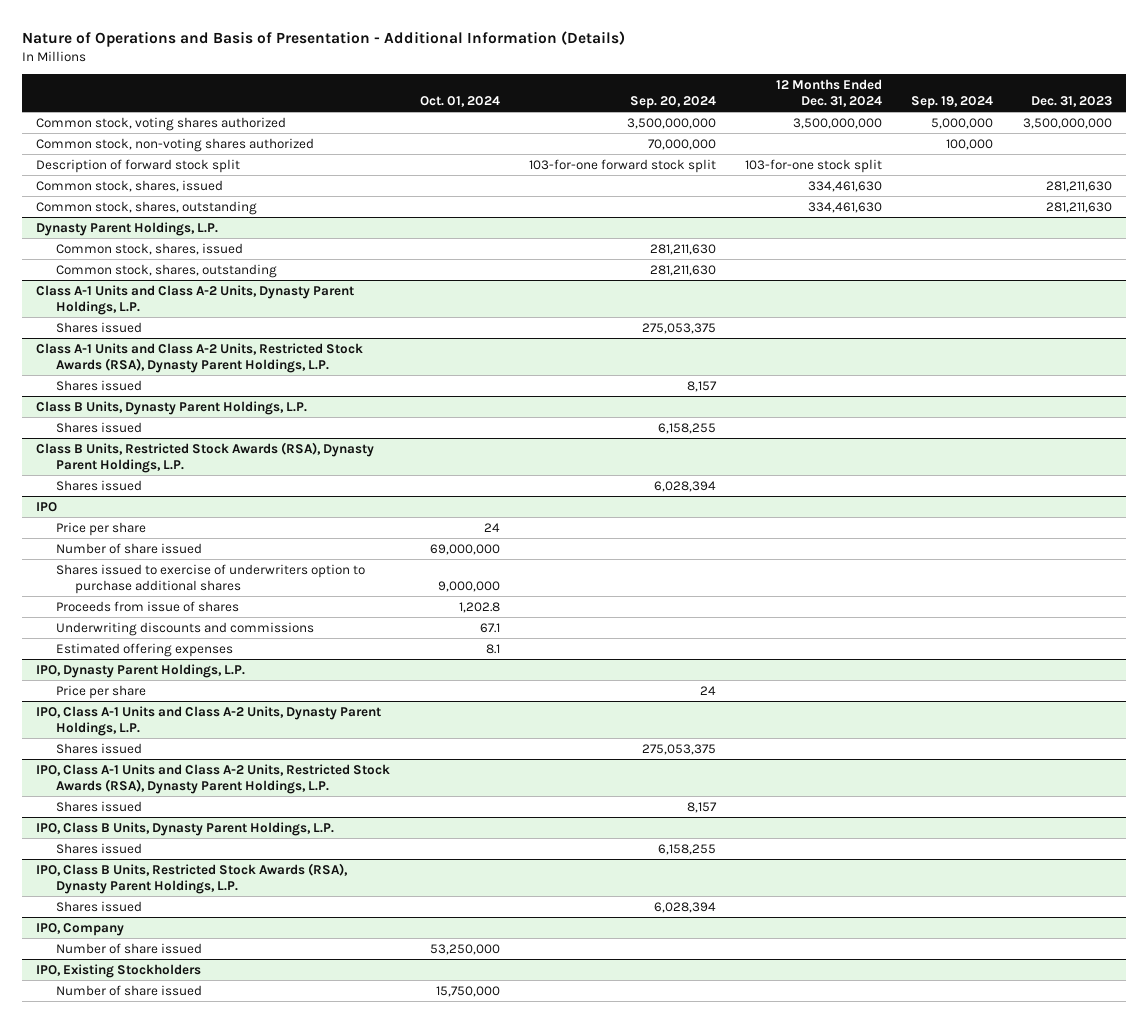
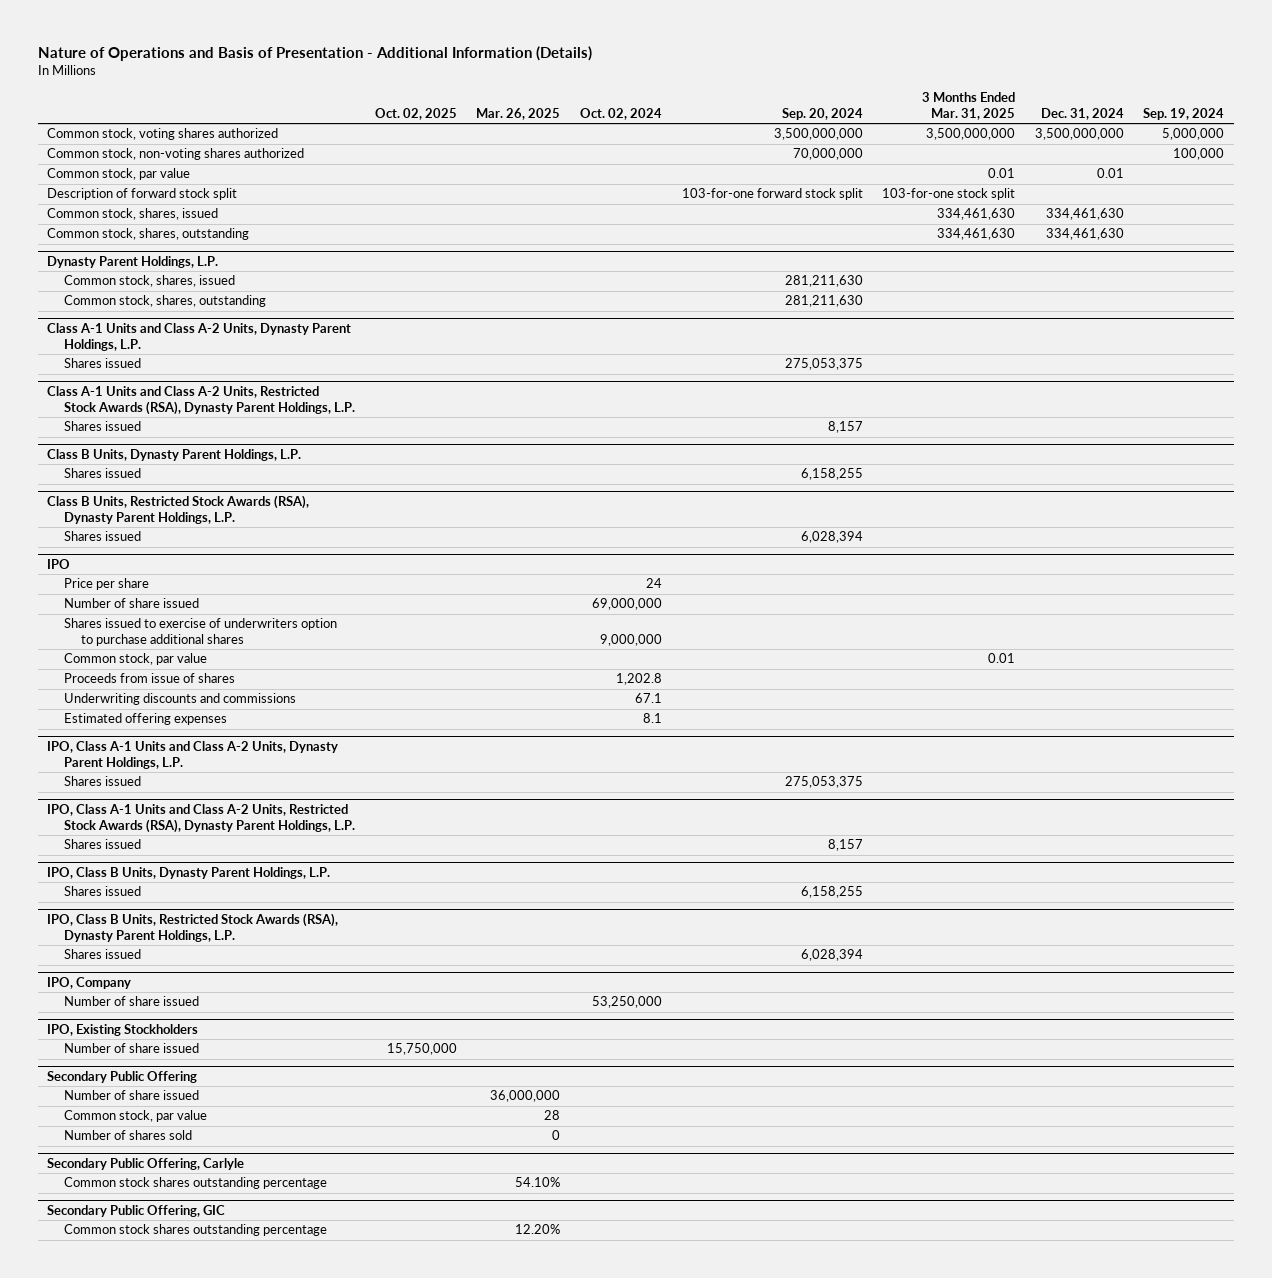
- | Oct. 01, 2024 | Sep. 20, 2024 | 12 Months Ended Dec. 31, 2024 | Sep. 19, 2024 | Dec. 31, 2023
+ | Oct. 02, 2025 | Mar. 26, 2025 | Oct. 02, 2024 | Sep. 20, 2024 | 3 Months Ended Mar. 31, 2025 | Dec. 31, 2024 | Sep. 19, 2024
+ Common stock, par value | | | | | 0.01 | 0.01 |
@ IPO
+ Common stock, par value | | | | | 0.01 | |
- IPO, Dynasty Parent Holdings, L.P.
- Price per share | | 24 | | |
+ Secondary Public Offering
+ Number of share issued | | 36,000,000 | | | | |
+ Common stock, par value | | 28 | | | | |
+ Number of shares sold | | 0 | | | | |
+ Secondary Public Offering, Carlyle
+ Common stock shares outstanding percentage | | 54.10% | | | | |
+ Secondary Public Offering, GIC
+ Common stock shares outstanding percentage | | 12.20% | | | | |

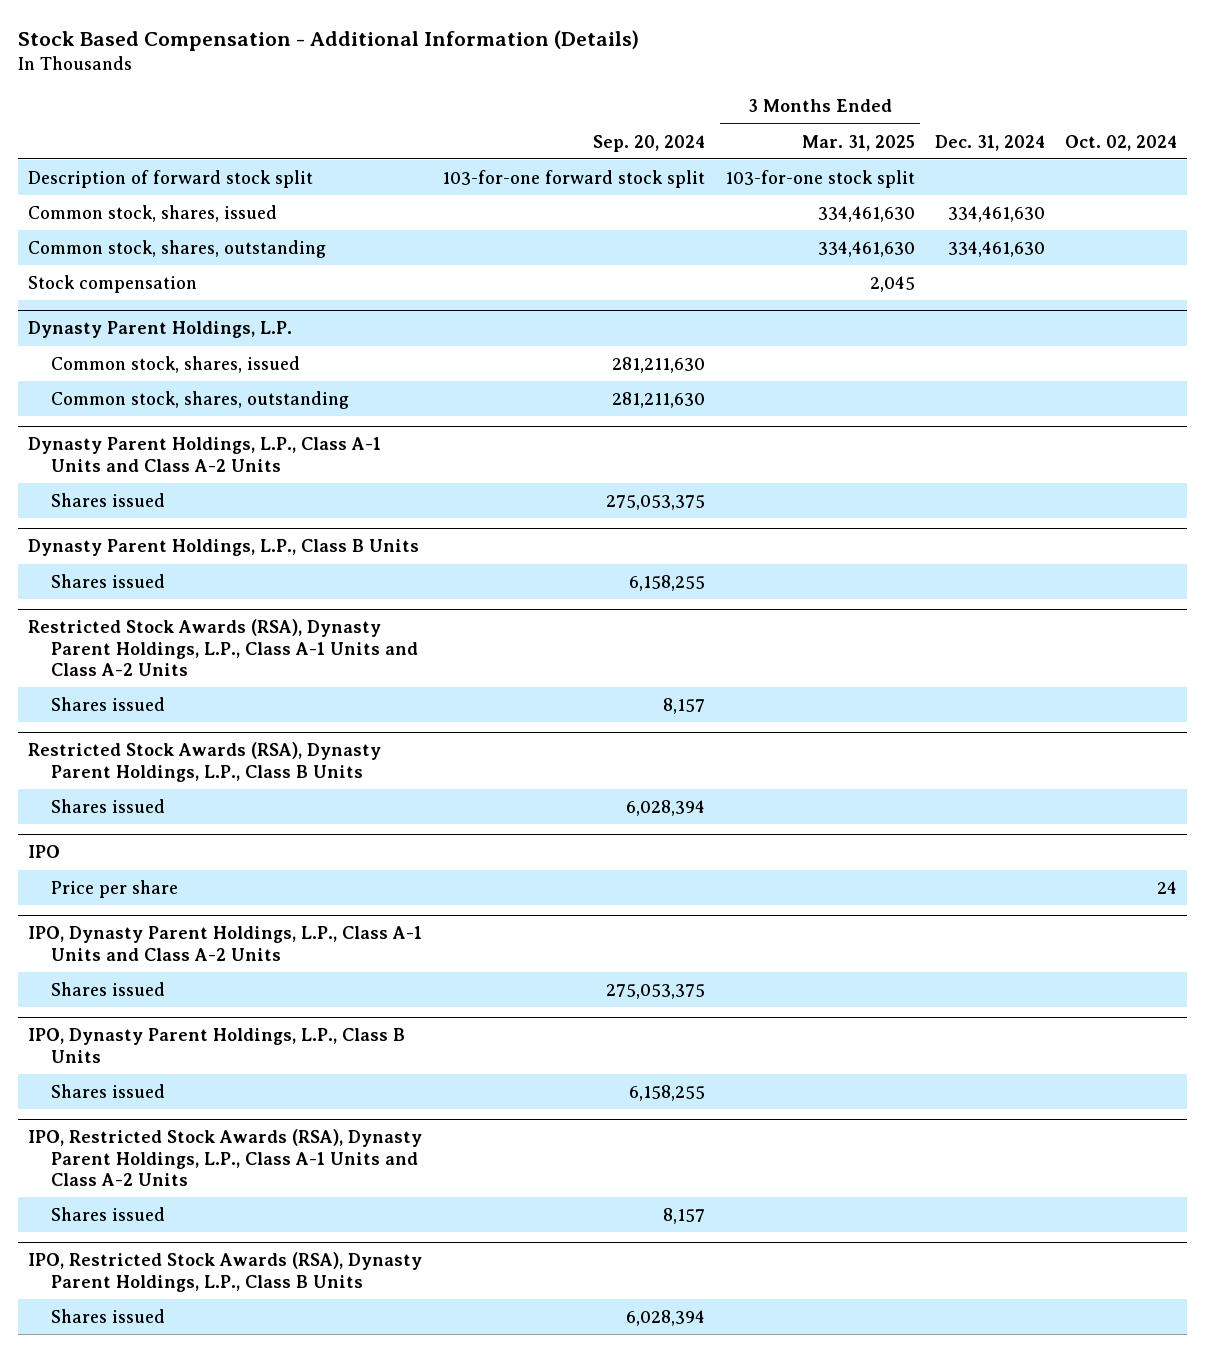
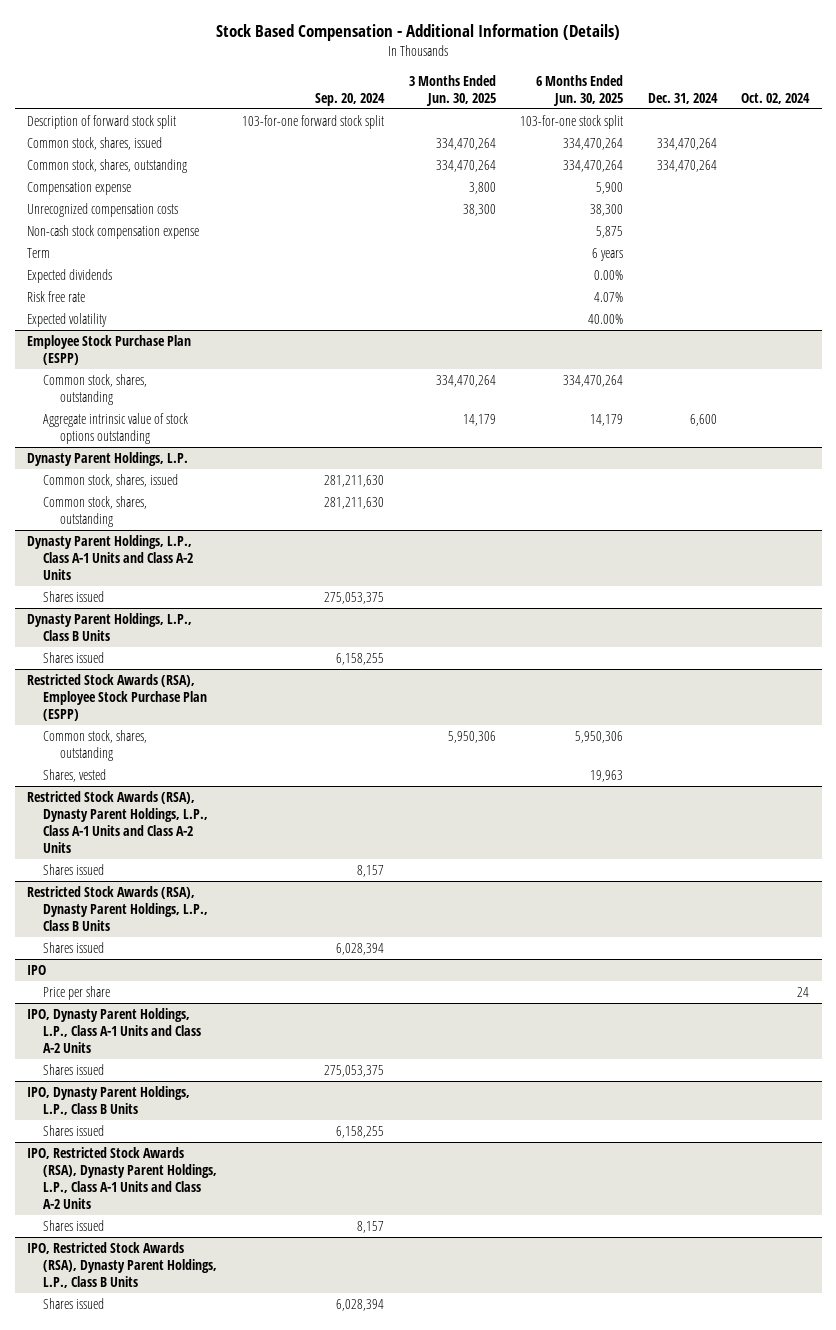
- | Sep. 20, 2024 | 3 Months Ended Mar. 31, 2025 | Dec. 31, 2024 | Oct. 02, 2024
+ | Sep. 20, 2024 | 3 Months Ended Jun. 30, 2025 | 6 Months Ended Jun. 30, 2025 | Dec. 31, 2024 | Oct. 02, 2024
- Common stock, shares, issued | | 334,461,630 | 334,461,630 |
- Common stock, shares, outstanding | | 334,461,630 | 334,461,630 |
- Stock compensation | | 2,045 | |
+ Common stock, shares, issued | | 334,470,264 | 334,470,264 | 334,470,264 |
+ Common stock, shares, outstanding | | 334,470,264 | 334,470,264 | 334,470,264 |
+ Compensation expense | | 3,800 | 5,900 | |
+ Unrecognized compensation costs | | 38,300 | 38,300 | |
+ Non-cash stock compensation expense | | | 5,875 | |
+ Term | | | 6 years | |
+ Expected dividends | | | 0.00% | |
+ Risk free rate | | | 4.07% | |
+ Expected volatility | | | 40.00% | |
+ Employee Stock Purchase Plan (ESPP)
+ Common stock, shares, outstanding | | 334,470,264 | 334,470,264 | |
+ Aggregate intrinsic value of stock options outstanding | | 14,179 | 14,179 | 6,600 |
+ Restricted Stock Awards (RSA), Employee Stock Purchase Plan (ESPP)
+ Common stock, shares, outstanding | | 5,950,306 | 5,950,306 | |
+ Shares, vested | | | 19,963 | |

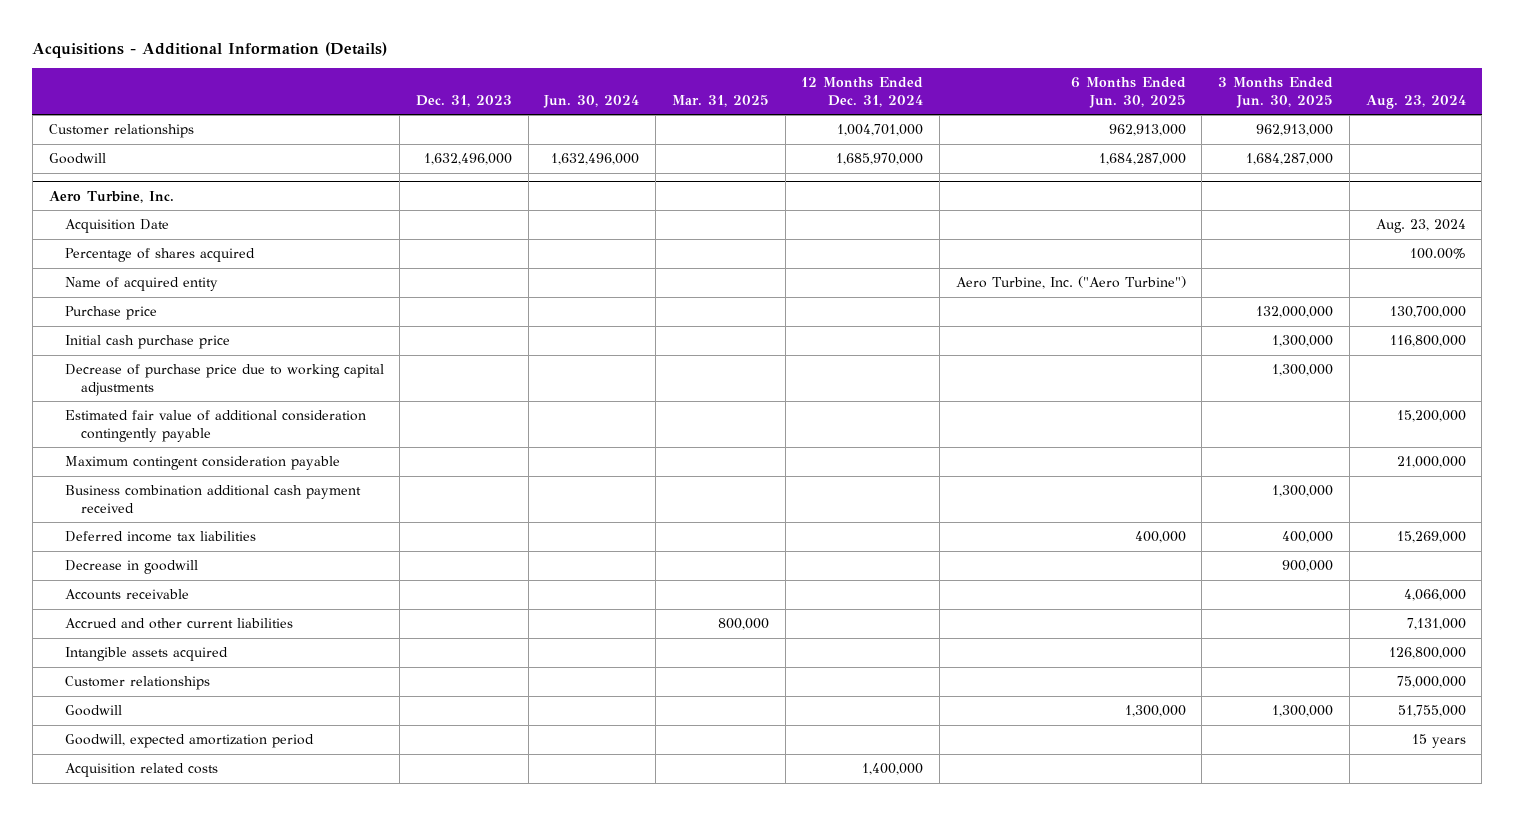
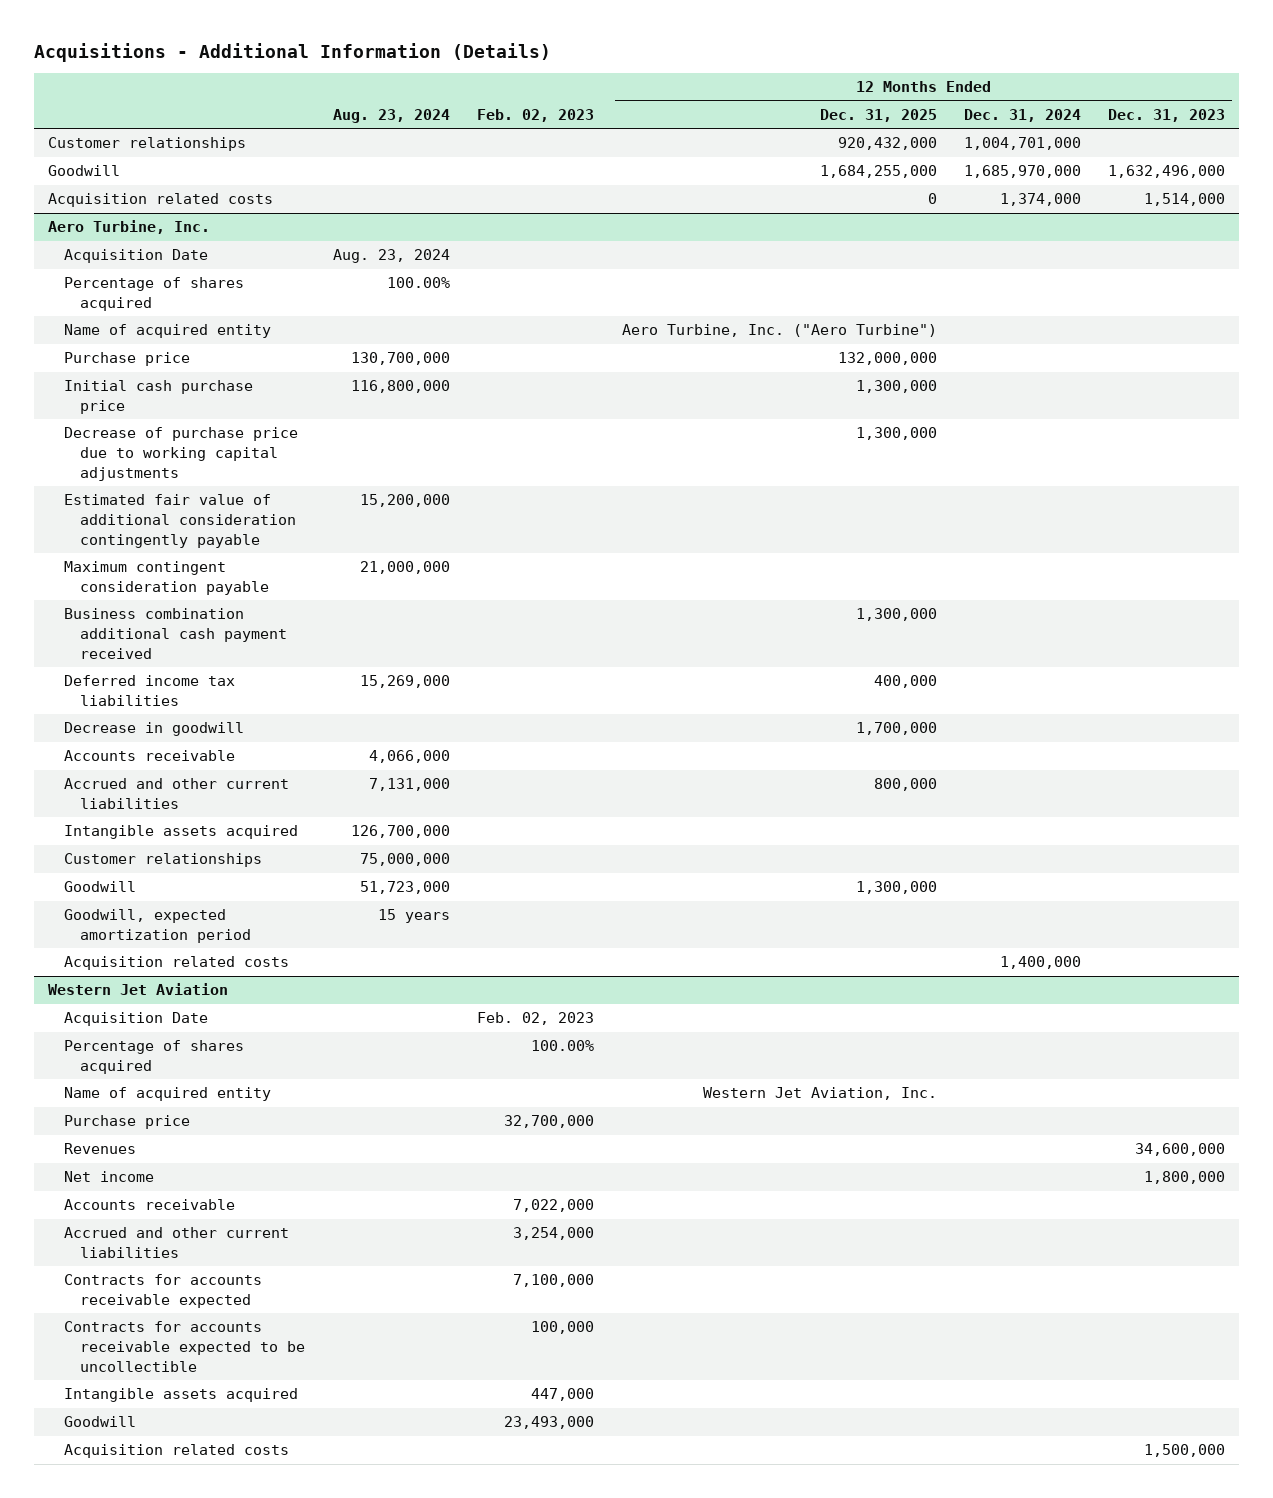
- | Dec. 31, 2023 | Jun. 30, 2024 | Mar. 31, 2025 | 12 Months Ended Dec. 31, 2024 | 6 Months Ended Jun. 30, 2025 | 3 Months Ended Jun. 30, 2025 | Aug. 23, 2024
+ | Aug. 23, 2024 | Feb. 02, 2023 | 12 Months Ended Dec. 31, 2025 | 12 Months Ended Dec. 31, 2024 | 12 Months Ended Dec. 31, 2023
+ Acquisition related costs | | | 0 | 1,374,000 | 1,514,000
@ Aero Turbine, Inc.
- Intangible assets acquired | | | | | | | 126,800,000
+ Intangible assets acquired | 126,700,000 | | | |
- Goodwill | | | | | 1,300,000 | 1,300,000 | 51,755,000
+ Goodwill | 51,723,000 | | 1,300,000 | |
+ Western Jet Aviation
+ Acquisition Date | | Feb. 02, 2023 | | |
+ Percentage of shares acquired | | 100.00% | | |
+ Name of acquired entity | | | Western Jet Aviation, Inc. | |
+ Purchase price | | 32,700,000 | | |
+ Revenues | | | | | 34,600,000
+ Net income | | | | | 1,800,000
+ Accounts receivable | | 7,022,000 | | |
+ Accrued and other current liabilities | | 3,254,000 | | |
+ Contracts for accounts receivable expected | | 7,100,000 | | |
+ Contracts for accounts receivable expected to be uncollectible | | 100,000 | | |
+ Intangible assets acquired | | 447,000 | | |
+ Goodwill | | 23,493,000 | | |
+ Acquisition related costs | | | | | 1,500,000

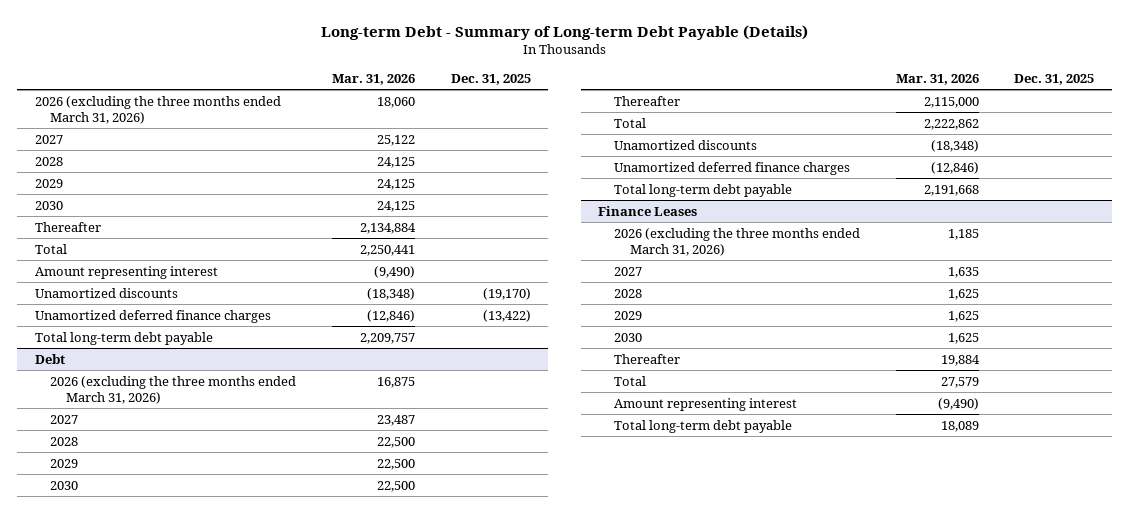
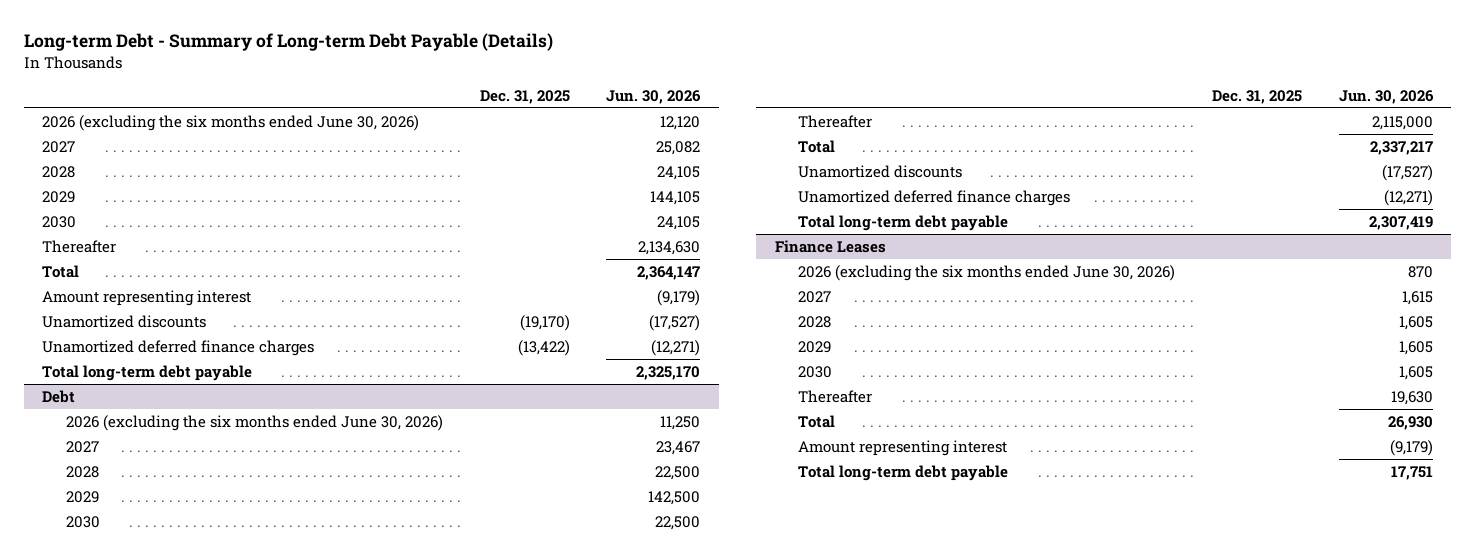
- | Mar. 31, 2026 | Dec. 31, 2025
+ | Dec. 31, 2025 | Jun. 30, 2026
- 2026 (excluding the three months ended March 31, 2026) | 18,060 |
+ 2026 (excluding the six months ended June 30, 2026) | | 12,120
@ Debt
- 2026 (excluding the three months ended March 31, 2026) | 16,875 |
+ 2026 (excluding the six months ended June 30, 2026) | | 11,250
@ Finance Leases
- 2026 (excluding the three months ended March 31, 2026) | 1,185 |
+ 2026 (excluding the six months ended June 30, 2026) | | 870

